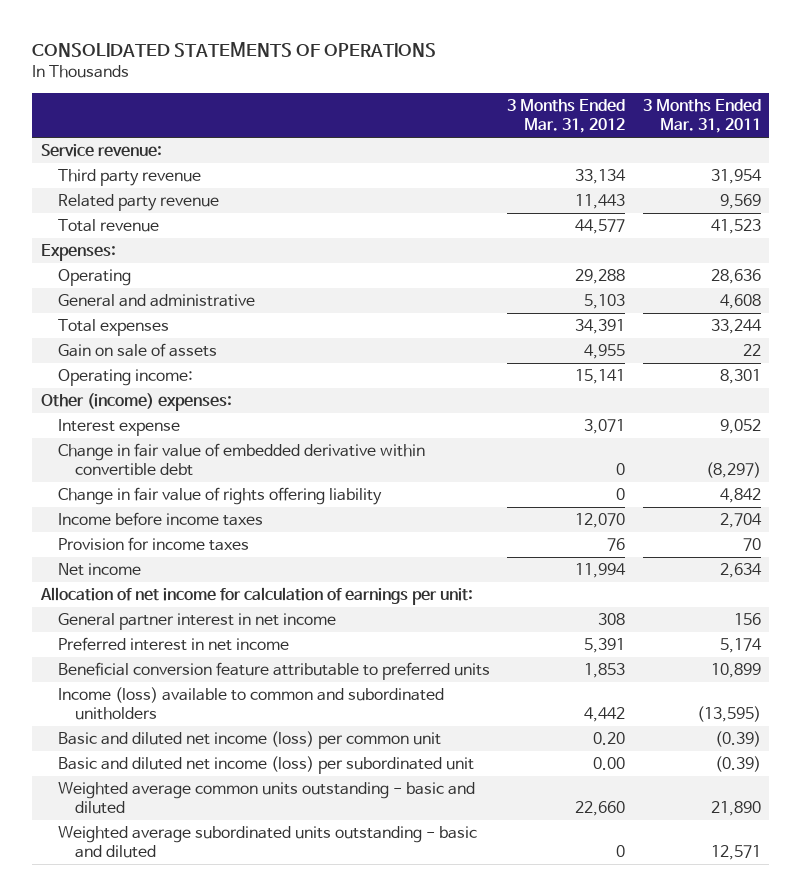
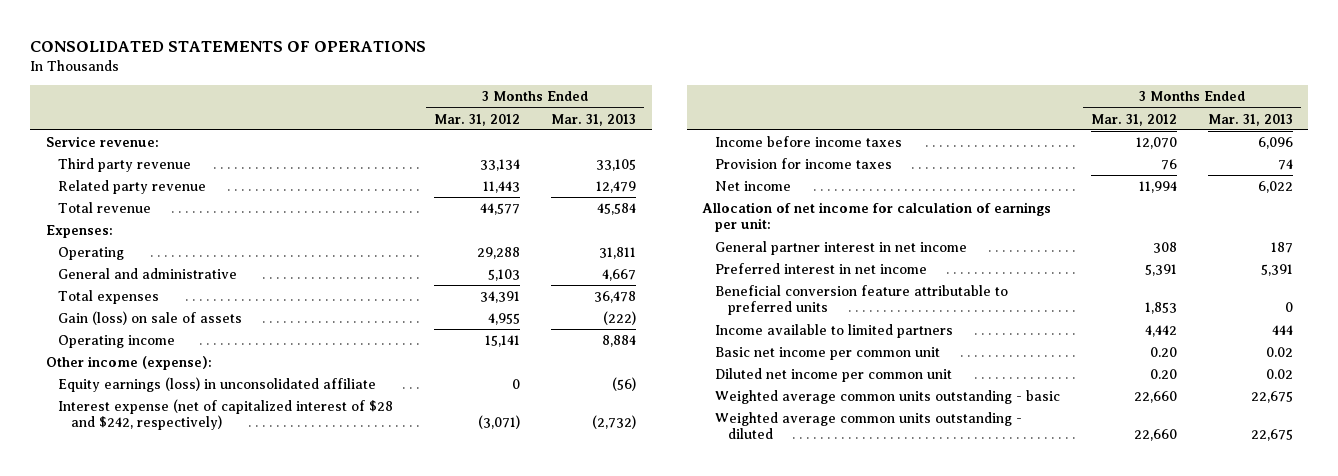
- | 3 Months Ended Mar. 31, 2012 | 3 Months Ended Mar. 31, 2011
+ | 3 Months Ended Mar. 31, 2012 | 3 Months Ended Mar. 31, 2013
- Gain on sale of assets | 4,955 | 22
- Operating income: | 15,141 | 8,301
- Other (income) expenses:
- Interest expense | 3,071 | 9,052
- Change in fair value of embedded derivative within convertible debt | 0 | (8,297)
- Change in fair value of rights offering liability | 0 | 4,842
+ Gain (loss) on sale of assets | 4,955 | (222)
+ Operating income | 15,141 | 8,884
+ Other income (expense):
+ Equity earnings (loss) in unconsolidated affiliate | 0 | (56)
+ Interest expense (net of capitalized interest of $28 and $242, respectively) | (3,071) | (2,732)
- Income (loss) available to common and subordinated unitholders | 4,442 | (13,595)
- Basic and diluted net income (loss) per common unit | 0.20 | (0.39)
- Basic and diluted net income (loss) per subordinated unit | 0.00 | (0.39)
- Weighted average common units outstanding - basic and diluted | 22,660 | 21,890
- Weighted average subordinated units outstanding - basic and diluted | 0 | 12,571
+ Income available to limited partners | 4,442 | 444
+ Basic net income per common unit | 0.20 | 0.02
+ Diluted net income per common unit | 0.20 | 0.02
+ Weighted average common units outstanding - basic | 22,660 | 22,675
+ Weighted average common units outstanding - diluted | 22,660 | 22,675

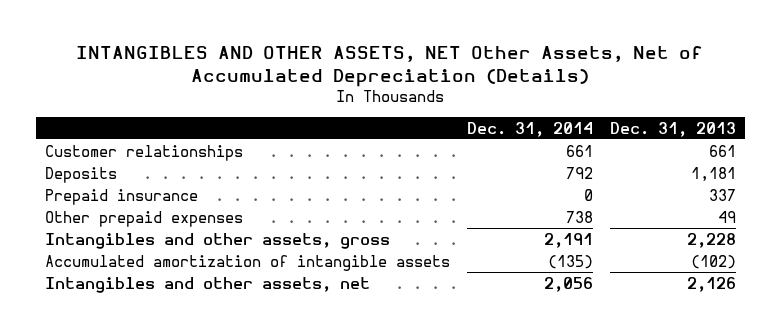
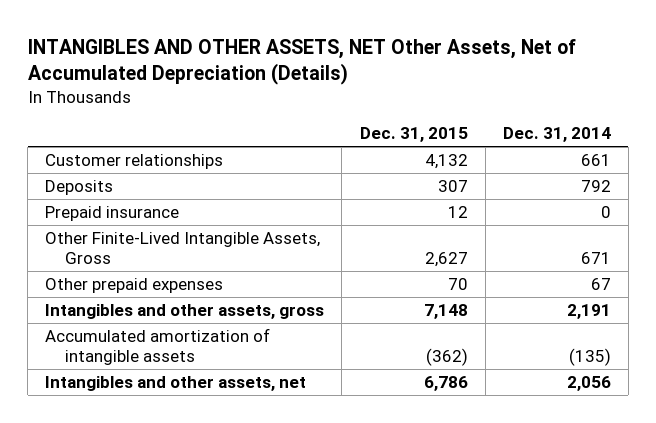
- | Dec. 31, 2014 | Dec. 31, 2013
+ | Dec. 31, 2015 | Dec. 31, 2014
- Other prepaid expenses | 738 | 49
+ Other Finite-Lived Intangible Assets, Gross | 2,627 | 671
+ Other prepaid expenses | 70 | 67

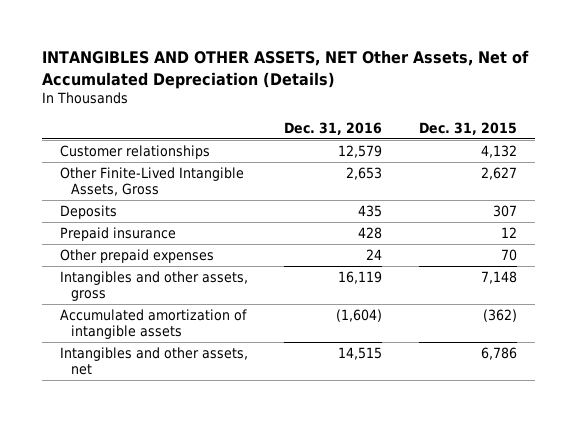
- | Dec. 31, 2015 | Dec. 31, 2014
+ | Dec. 31, 2016 | Dec. 31, 2015
moved up: Other Finite-Lived Intangible Assets, Gross | 2,653 | 2,627

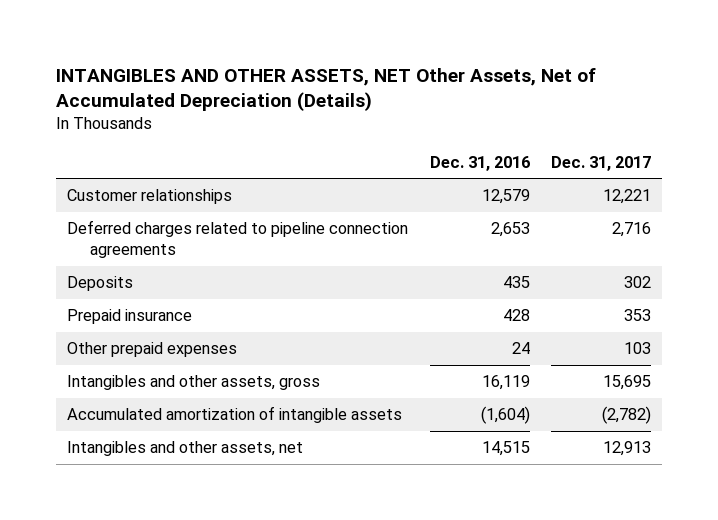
- | Dec. 31, 2016 | Dec. 31, 2015
+ | Dec. 31, 2016 | Dec. 31, 2017
- Other Finite-Lived Intangible Assets, Gross | 2,653 | 2,627
+ Deferred charges related to pipeline connection agreements | 2,653 | 2,716

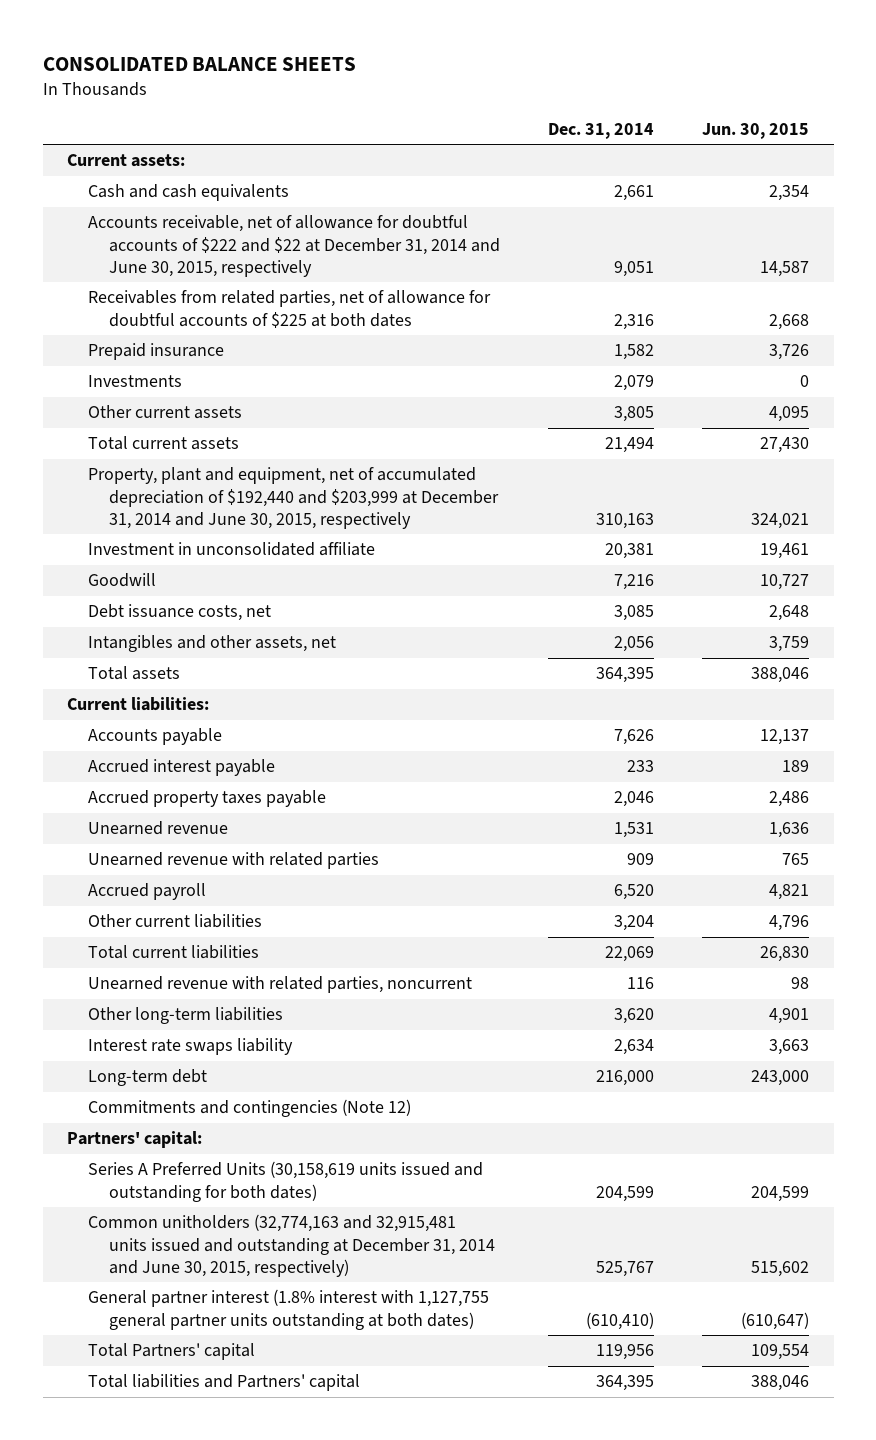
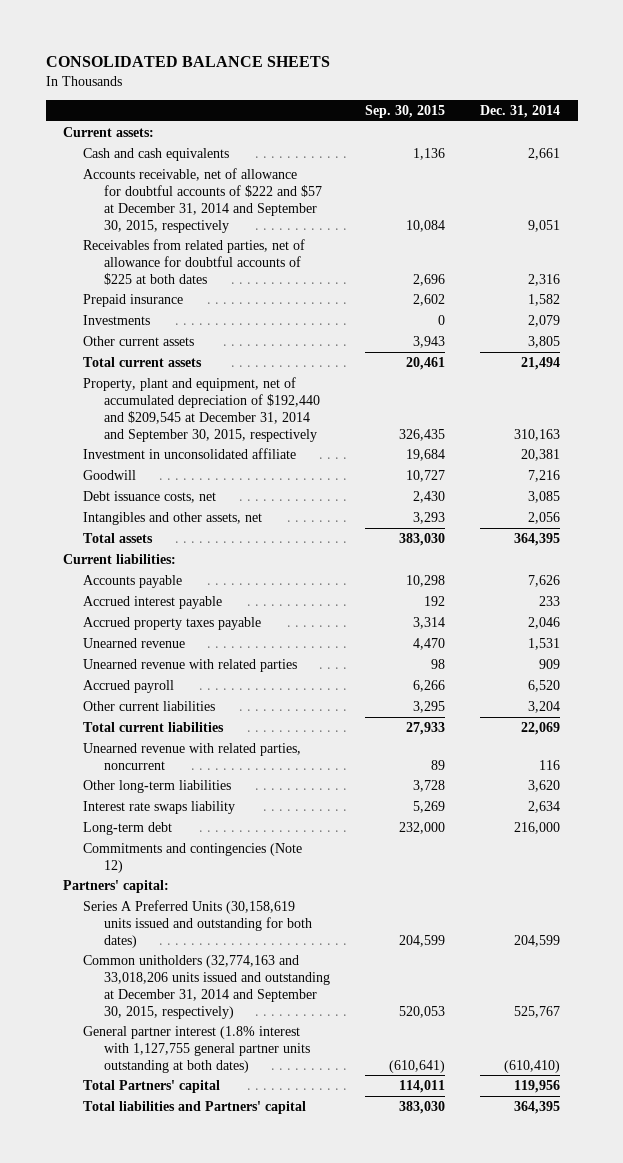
- | Dec. 31, 2014 | Jun. 30, 2015
+ | Sep. 30, 2015 | Dec. 31, 2014
- Accounts receivable, net of allowance for doubtful accounts of $222 and $22 at December 31, 2014 and June 30, 2015, respectively | 9,051 | 14,587
+ Accounts receivable, net of allowance for doubtful accounts of $222 and $57 at December 31, 2014 and September 30, 2015, respectively | 10,084 | 9,051
- Property, plant and equipment, net of accumulated depreciation of $192,440 and $203,999 at December 31, 2014 and June 30, 2015, respectively | 310,163 | 324,021
+ Property, plant and equipment, net of accumulated depreciation of $192,440 and $209,545 at December 31, 2014 and September 30, 2015, respectively | 326,435 | 310,163
- Common unitholders (32,774,163 and 32,915,481 units issued and outstanding at December 31, 2014 and June 30, 2015, respectively) | 525,767 | 515,602
+ Common unitholders (32,774,163 and 33,018,206 units issued and outstanding at December 31, 2014 and September 30, 2015, respectively) | 520,053 | 525,767

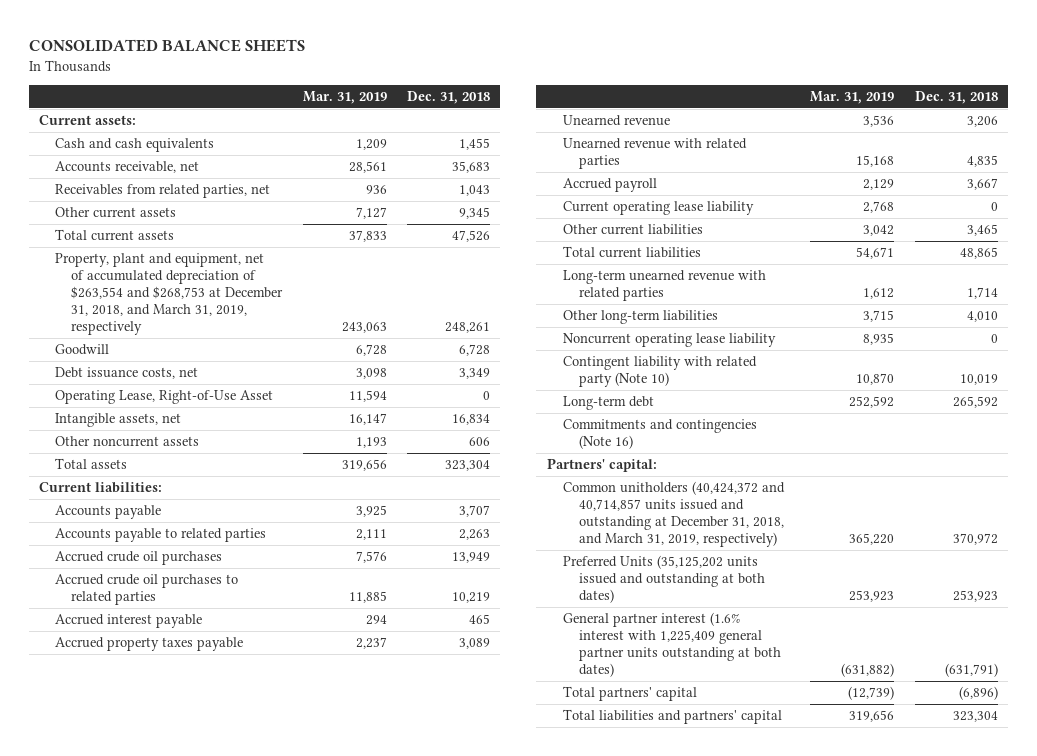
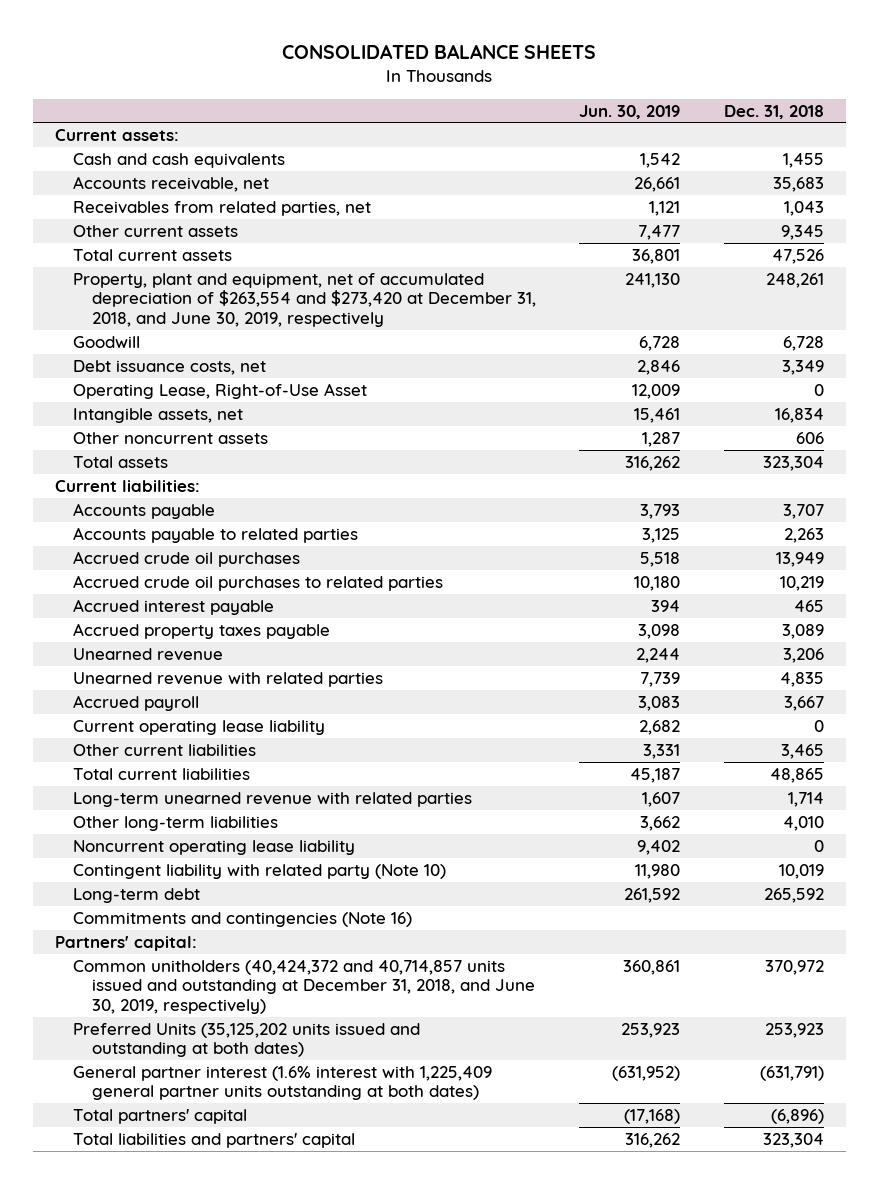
- | Mar. 31, 2019 | Dec. 31, 2018
+ | Jun. 30, 2019 | Dec. 31, 2018
- Property, plant and equipment, net of accumulated depreciation of $263,554 and $268,753 at December 31, 2018, and March 31, 2019, respectively | 243,063 | 248,261
+ Property, plant and equipment, net of accumulated depreciation of $263,554 and $273,420 at December 31, 2018, and June 30, 2019, respectively | 241,130 | 248,261
- Common unitholders (40,424,372 and 40,714,857 units issued and outstanding at December 31, 2018, and March 31, 2019, respectively) | 365,220 | 370,972
+ Common unitholders (40,424,372 and 40,714,857 units issued and outstanding at December 31, 2018, and June 30, 2019, respectively) | 360,861 | 370,972

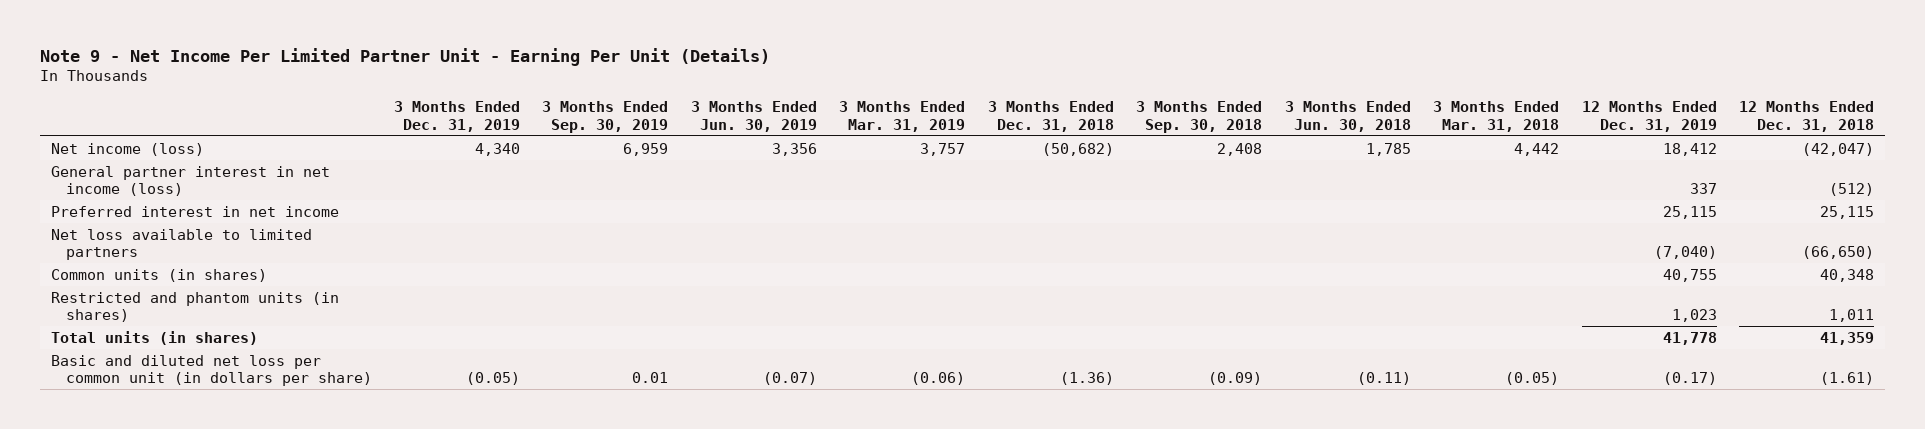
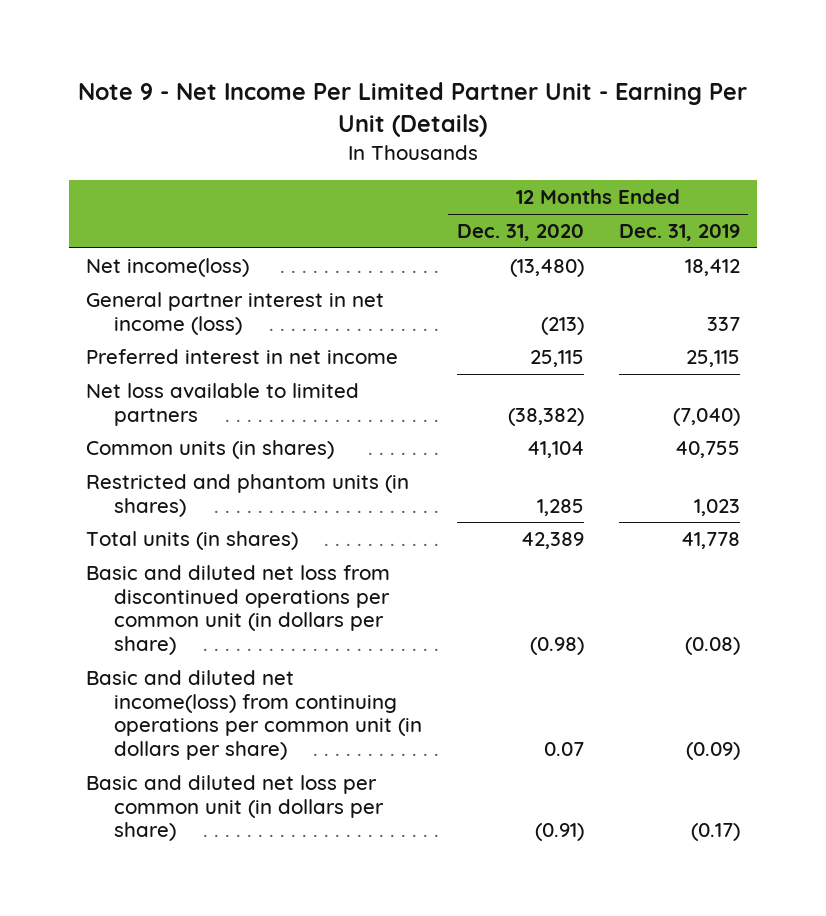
- | 3 Months Ended Dec. 31, 2019 | 3 Months Ended Sep. 30, 2019 | 3 Months Ended Jun. 30, 2019 | 3 Months Ended Mar. 31, 2019 | 3 Months Ended Dec. 31, 2018 | 3 Months Ended Sep. 30, 2018 | 3 Months Ended Jun. 30, 2018 | 3 Months Ended Mar. 31, 2018 | 12 Months Ended Dec. 31, 2019 | 12 Months Ended Dec. 31, 2018
+ | 12 Months Ended Dec. 31, 2020 | 12 Months Ended Dec. 31, 2019
- Net income (loss) | 4,340 | 6,959 | 3,356 | 3,757 | (50,682) | 2,408 | 1,785 | 4,442 | 18,412 | (42,047)
+ Net income(loss) | (13,480) | 18,412
+ Basic and diluted net loss from discontinued operations per common unit (in dollars per share) | (0.98) | (0.08)
+ Basic and diluted net income(loss) from continuing operations per common unit (in dollars per share) | 0.07 | (0.09)

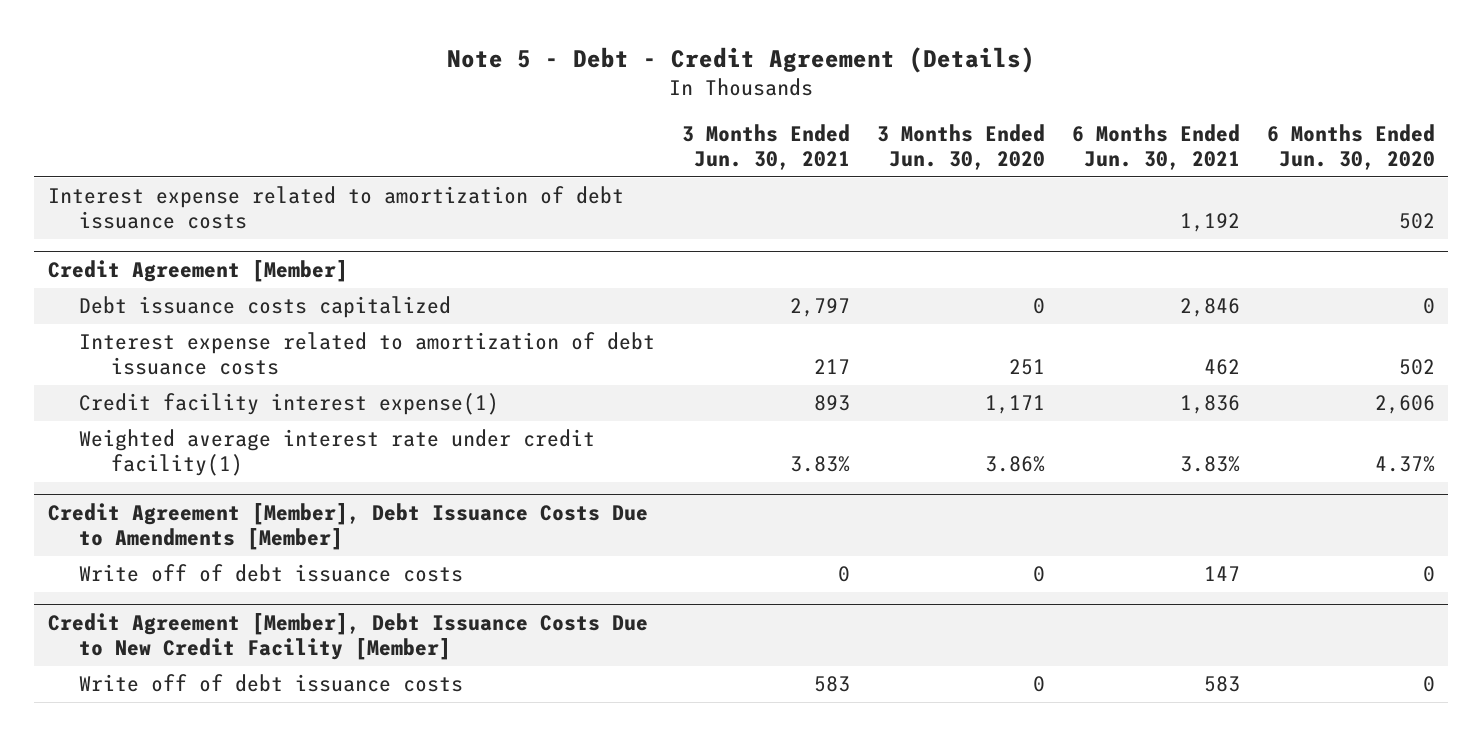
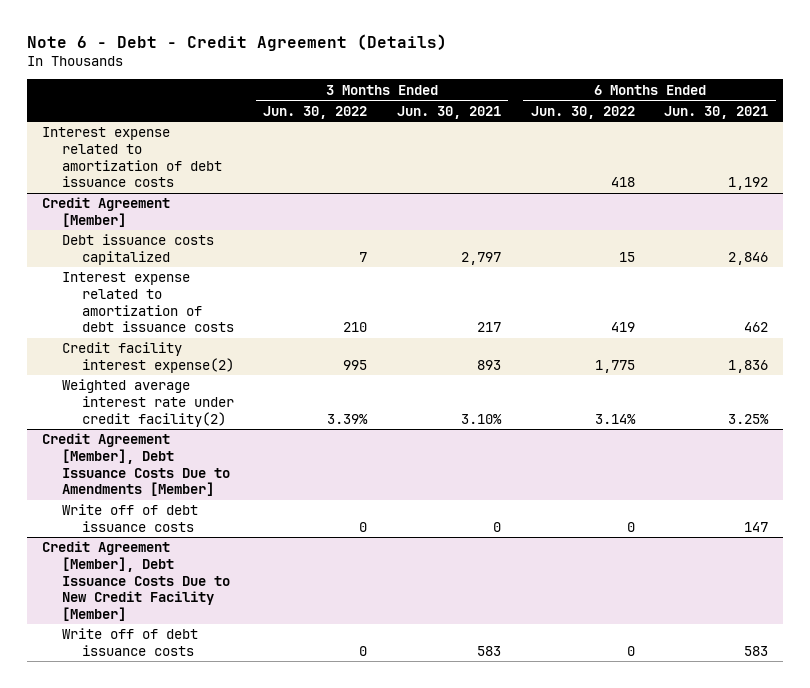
- Note 5 - Debt - Credit Agreement (Details)
+ Note 6 - Debt - Credit Agreement (Details)
- | 3 Months Ended Jun. 30, 2021 | 3 Months Ended Jun. 30, 2020 | 6 Months Ended Jun. 30, 2021 | 6 Months Ended Jun. 30, 2020
+ | 3 Months Ended Jun. 30, 2022 | 3 Months Ended Jun. 30, 2021 | 6 Months Ended Jun. 30, 2022 | 6 Months Ended Jun. 30, 2021
@ Credit Agreement [Member]
- Credit facility interest expense(1) | 893 | 1,171 | 1,836 | 2,606
- Weighted average interest rate under credit facility(1) | 3.83% | 3.86% | 3.83% | 4.37%
+ Credit facility interest expense(2) | 995 | 893 | 1,775 | 1,836
+ Weighted average interest rate under credit facility(2) | 3.39% | 3.10% | 3.14% | 3.25%

